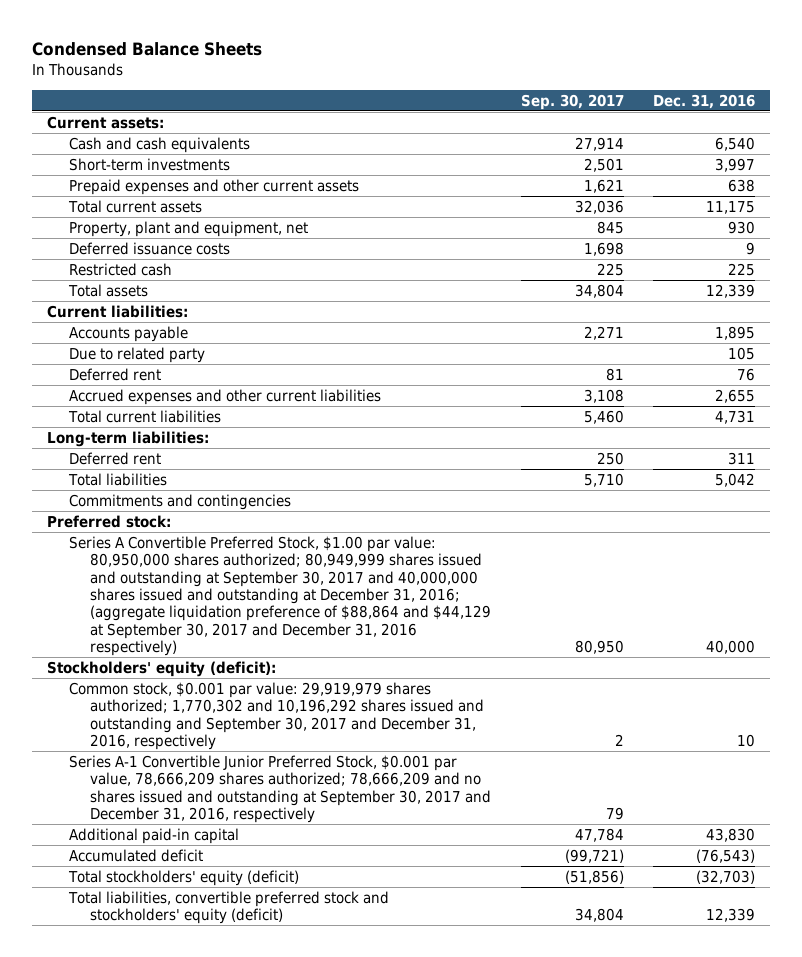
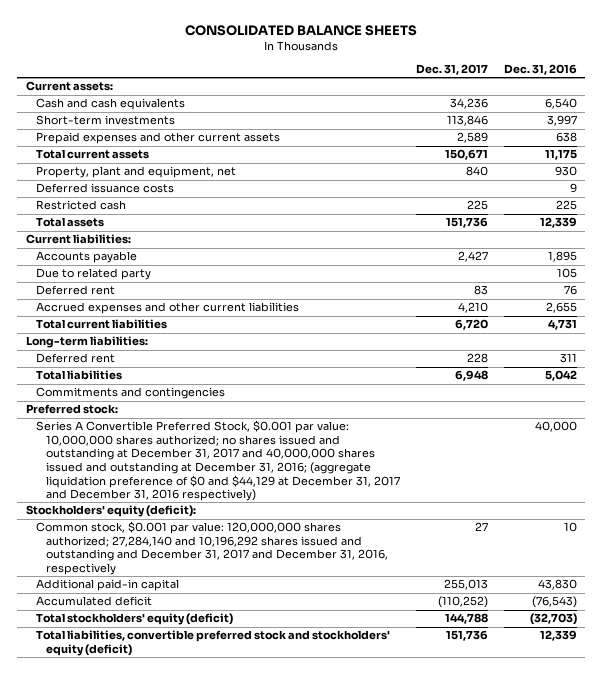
- Condensed Balance Sheets
+ CONSOLIDATED BALANCE SHEETS
- | Sep. 30, 2017 | Dec. 31, 2016
+ | Dec. 31, 2017 | Dec. 31, 2016
- Series A Convertible Preferred Stock, $1.00 par value: 80,950,000 shares authorized; 80,949,999 shares issued and outstanding at September 30, 2017 and 40,000,000 shares issued and outstanding at December 31, 2016; (aggregate liquidation preference of $88,864 and $44,129 at September 30, 2017 and December 31, 2016 respectively) | 80,950 | 40,000
+ Series A Convertible Preferred Stock, $0.001 par value: 10,000,000 shares authorized; no shares issued and outstanding at December 31, 2017 and 40,000,000 shares issued and outstanding at December 31, 2016; (aggregate liquidation preference of $0 and $44,129 at December 31, 2017 and December 31, 2016 respectively) | | 40,000
- Common stock, $0.001 par value: 29,919,979 shares authorized; 1,770,302 and 10,196,292 shares issued and outstanding and September 30, 2017 and December 31, 2016, respectively | 2 | 10
- Series A-1 Convertible Junior Preferred Stock, $0.001 par value, 78,666,209 shares authorized; 78,666,209 and no shares issued and outstanding at September 30, 2017 and December 31, 2016, respectively | 79 |
+ Common stock, $0.001 par value: 120,000,000 shares authorized; 27,284,140 and 10,196,292 shares issued and outstanding and December 31, 2017 and December 31, 2016, respectively | 27 | 10

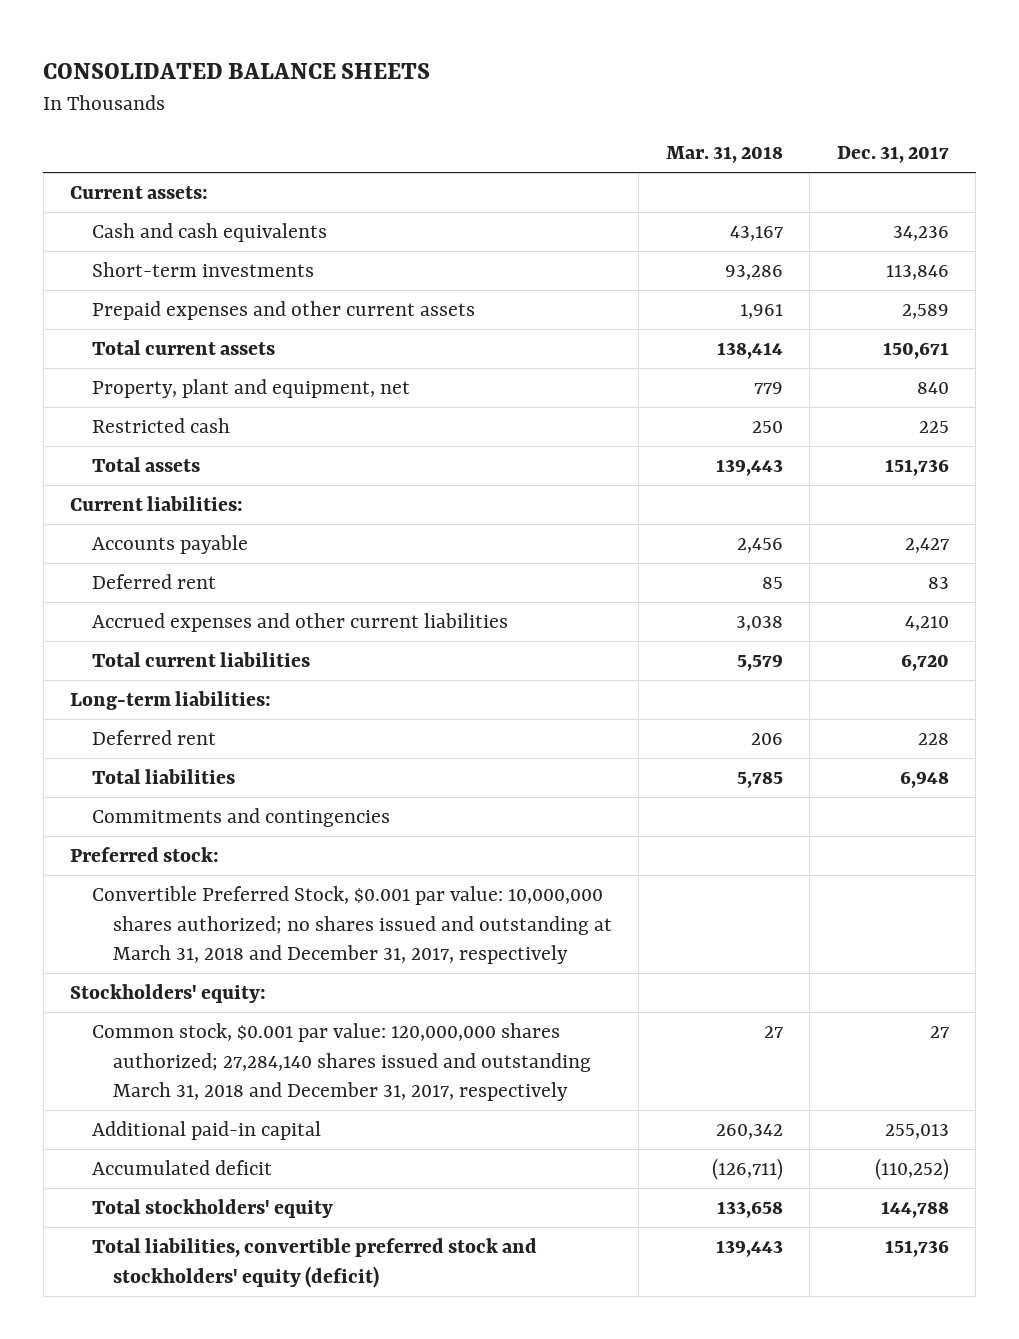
- | Dec. 31, 2017 | Dec. 31, 2016
+ | Mar. 31, 2018 | Dec. 31, 2017
- Deferred issuance costs | | 9
- Due to related party | | 105
- Series A Convertible Preferred Stock, $0.001 par value: 10,000,000 shares authorized; no shares issued and outstanding at December 31, 2017 and 40,000,000 shares issued and outstanding at December 31, 2016; (aggregate liquidation preference of $0 and $44,129 at December 31, 2017 and December 31, 2016 respectively) | | 40,000
- Stockholders' equity (deficit):
- Common stock, $0.001 par value: 120,000,000 shares authorized; 27,284,140 and 10,196,292 shares issued and outstanding and December 31, 2017 and December 31, 2016, respectively | 27 | 10
+ Convertible Preferred Stock, $0.001 par value: 10,000,000 shares authorized; no shares issued and outstanding at March 31, 2018 and December 31, 2017, respectively
+ Stockholders' equity:
+ Common stock, $0.001 par value: 120,000,000 shares authorized; 27,284,140 shares issued and outstanding March 31, 2018 and December 31, 2017, respectively | 27 | 27
- Total stockholders' equity (deficit) | 144,788 | (32,703)
+ Total stockholders' equity | 133,658 | 144,788

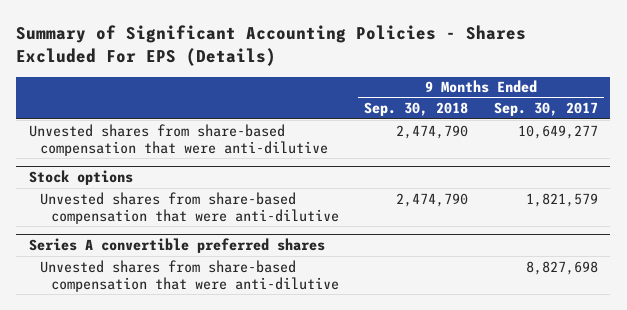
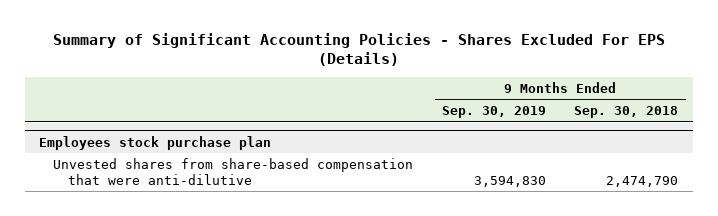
- | 9 Months Ended Sep. 30, 2018 | 9 Months Ended Sep. 30, 2017
+ | 9 Months Ended Sep. 30, 2019 | 9 Months Ended Sep. 30, 2018
- Unvested shares from share-based compensation that were anti-dilutive | 2,474,790 | 10,649,277
- Stock options
+ Employees stock purchase plan
- Series A convertible preferred shares
- Unvested shares from share-based compensation that were anti-dilutive | | 8,827,698

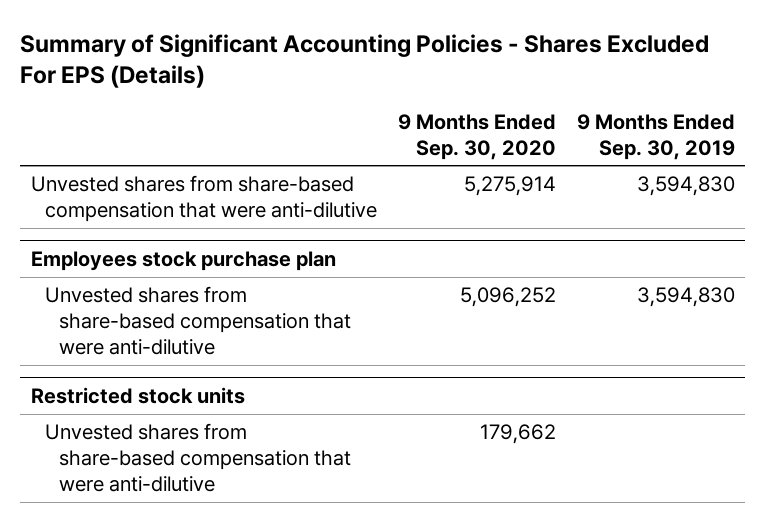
- | 9 Months Ended Sep. 30, 2019 | 9 Months Ended Sep. 30, 2018
+ | 9 Months Ended Sep. 30, 2020 | 9 Months Ended Sep. 30, 2019
+ Unvested shares from share-based compensation that were anti-dilutive | 5,275,914 | 3,594,830
+ Restricted stock units
+ Unvested shares from share-based compensation that were anti-dilutive | 179,662 |

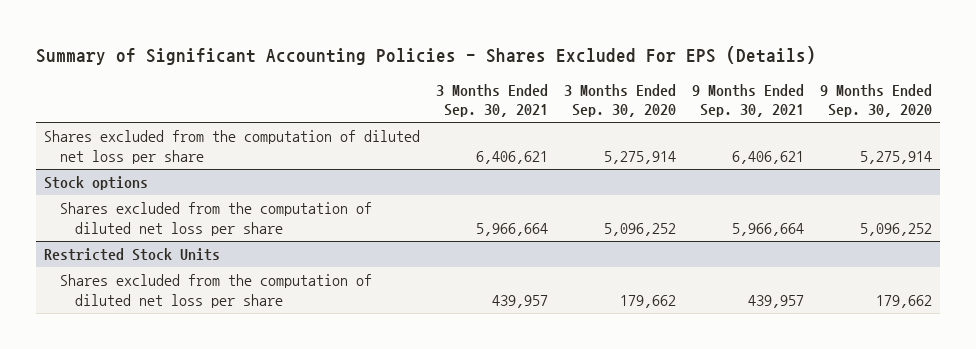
- | 9 Months Ended Sep. 30, 2020 | 9 Months Ended Sep. 30, 2019
+ | 3 Months Ended Sep. 30, 2021 | 3 Months Ended Sep. 30, 2020 | 9 Months Ended Sep. 30, 2021 | 9 Months Ended Sep. 30, 2020
- Unvested shares from share-based compensation that were anti-dilutive | 5,275,914 | 3,594,830
- Employees stock purchase plan
- Unvested shares from share-based compensation that were anti-dilutive | 5,096,252 | 3,594,830
- Restricted stock units
- Unvested shares from share-based compensation that were anti-dilutive | 179,662 |
+ Shares excluded from the computation of diluted net loss per share | 6,406,621 | 5,275,914 | 6,406,621 | 5,275,914
+ Stock options
+ Shares excluded from the computation of diluted net loss per share | 5,966,664 | 5,096,252 | 5,966,664 | 5,096,252
+ Restricted Stock Units
+ Shares excluded from the computation of diluted net loss per share | 439,957 | 179,662 | 439,957 | 179,662

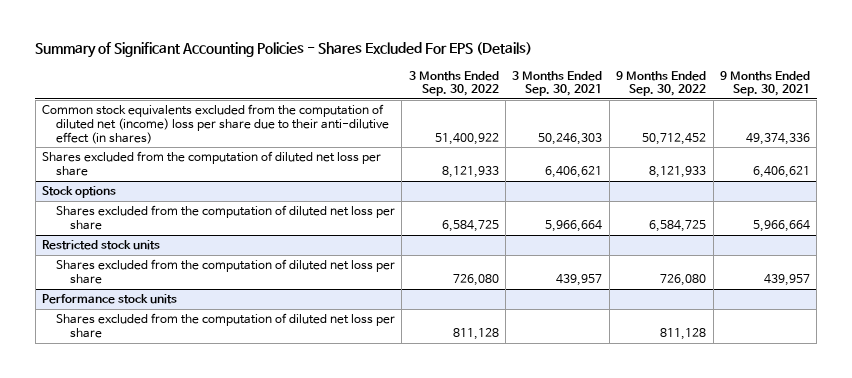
- | 3 Months Ended Sep. 30, 2021 | 3 Months Ended Sep. 30, 2020 | 9 Months Ended Sep. 30, 2021 | 9 Months Ended Sep. 30, 2020
+ | 3 Months Ended Sep. 30, 2022 | 3 Months Ended Sep. 30, 2021 | 9 Months Ended Sep. 30, 2022 | 9 Months Ended Sep. 30, 2021
+ Common stock equivalents excluded from the computation of diluted net (income) loss per share due to their anti-dilutive effect (in shares) | 51,400,922 | 50,246,303 | 50,712,452 | 49,374,336
- Restricted Stock Units
+ Restricted stock units
+ Performance stock units
+ Shares excluded from the computation of diluted net loss per share | 811,128 | | 811,128 |

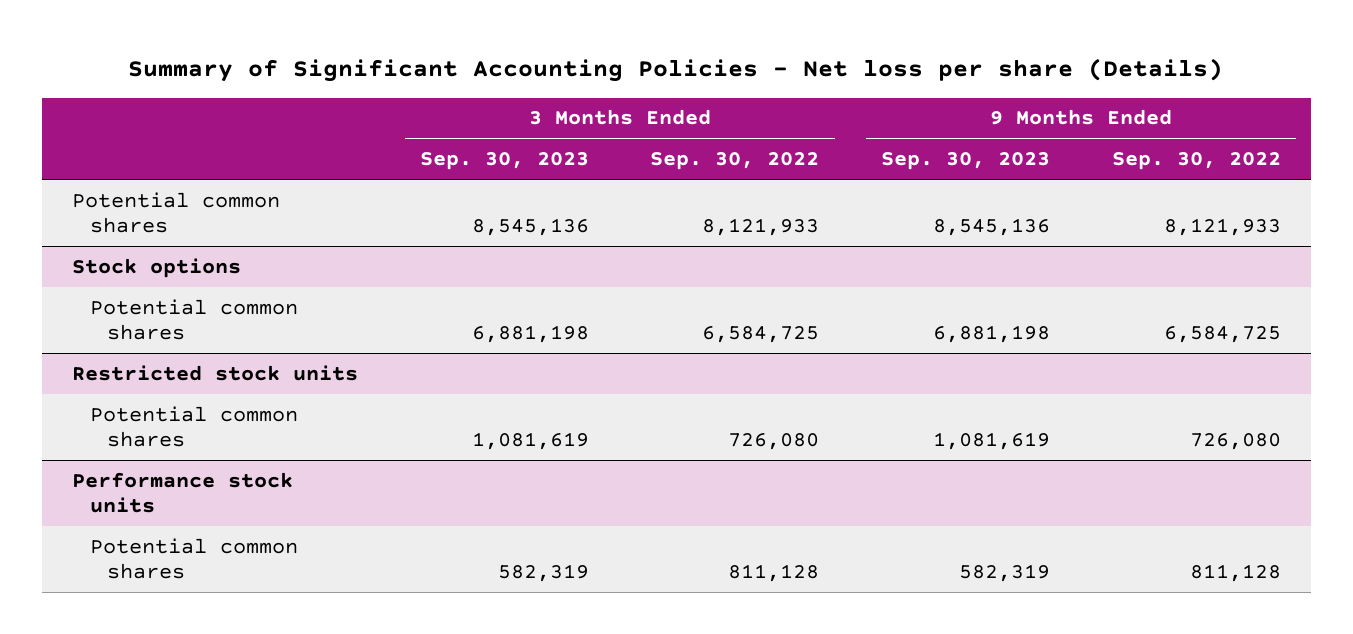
- Summary of Significant Accounting Policies - Shares Excluded For EPS (Details)
+ Summary of Significant Accounting Policies - Net loss per share (Details)
- | 3 Months Ended Sep. 30, 2022 | 3 Months Ended Sep. 30, 2021 | 9 Months Ended Sep. 30, 2022 | 9 Months Ended Sep. 30, 2021
+ | 3 Months Ended Sep. 30, 2023 | 3 Months Ended Sep. 30, 2022 | 9 Months Ended Sep. 30, 2023 | 9 Months Ended Sep. 30, 2022
- Common stock equivalents excluded from the computation of diluted net (income) loss per share due to their anti-dilutive effect (in shares) | 51,400,922 | 50,246,303 | 50,712,452 | 49,374,336
- Shares excluded from the computation of diluted net loss per share | 8,121,933 | 6,406,621 | 8,121,933 | 6,406,621
+ Potential common shares | 8,545,136 | 8,121,933 | 8,545,136 | 8,121,933
@ Stock options
- Shares excluded from the computation of diluted net loss per share | 6,584,725 | 5,966,664 | 6,584,725 | 5,966,664
+ Potential common shares | 6,881,198 | 6,584,725 | 6,881,198 | 6,584,725
@ Restricted stock units
- Shares excluded from the computation of diluted net loss per share | 726,080 | 439,957 | 726,080 | 439,957
+ Potential common shares | 1,081,619 | 726,080 | 1,081,619 | 726,080
@ Performance stock units
- Shares excluded from the computation of diluted net loss per share | 811,128 | | 811,128 |
+ Potential common shares | 582,319 | 811,128 | 582,319 | 811,128

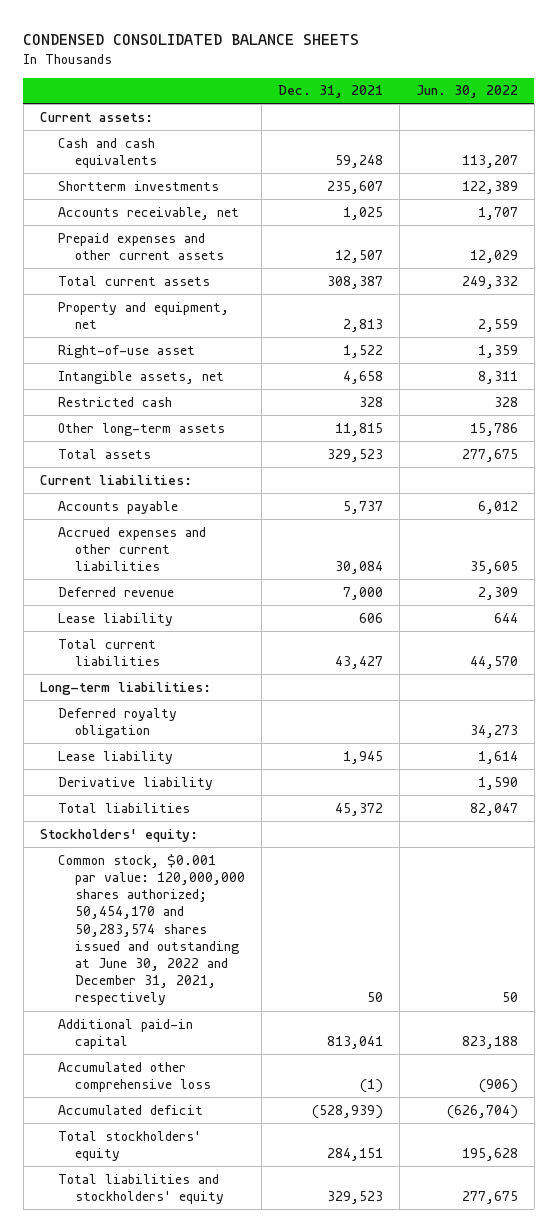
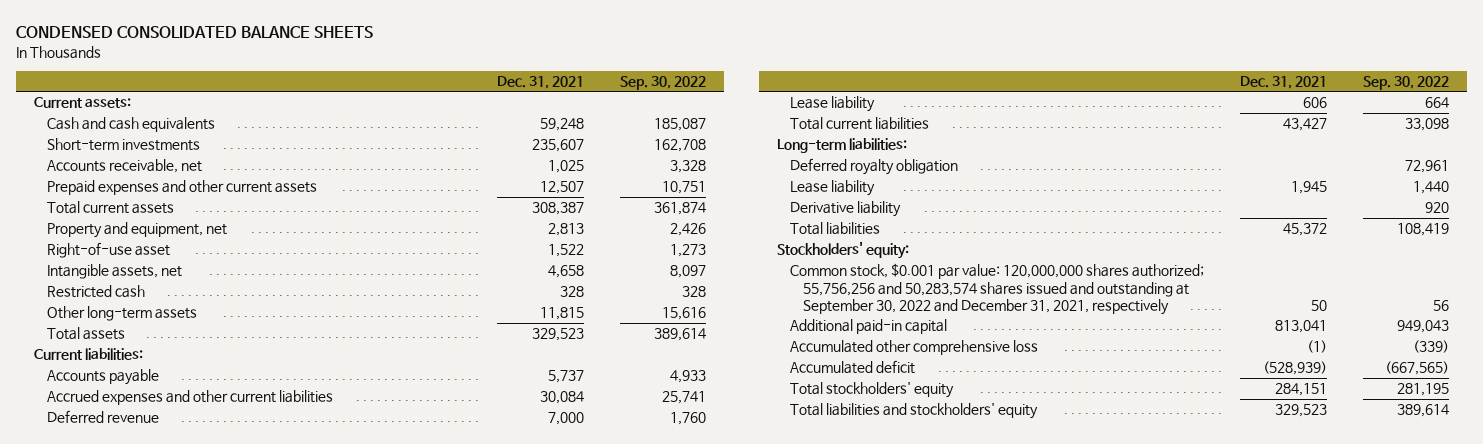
- | Dec. 31, 2021 | Jun. 30, 2022
+ | Dec. 31, 2021 | Sep. 30, 2022
- Shortterm investments | 235,607 | 122,389
+ Short-term investments | 235,607 | 162,708
- Common stock, $0.001 par value: 120,000,000 shares authorized; 50,454,170 and 50,283,574 shares issued and outstanding at June 30, 2022 and December 31, 2021, respectively | 50 | 50
+ Common stock, $0.001 par value: 120,000,000 shares authorized; 55,756,256 and 50,283,574 shares issued and outstanding at September 30, 2022 and December 31, 2021, respectively | 50 | 56

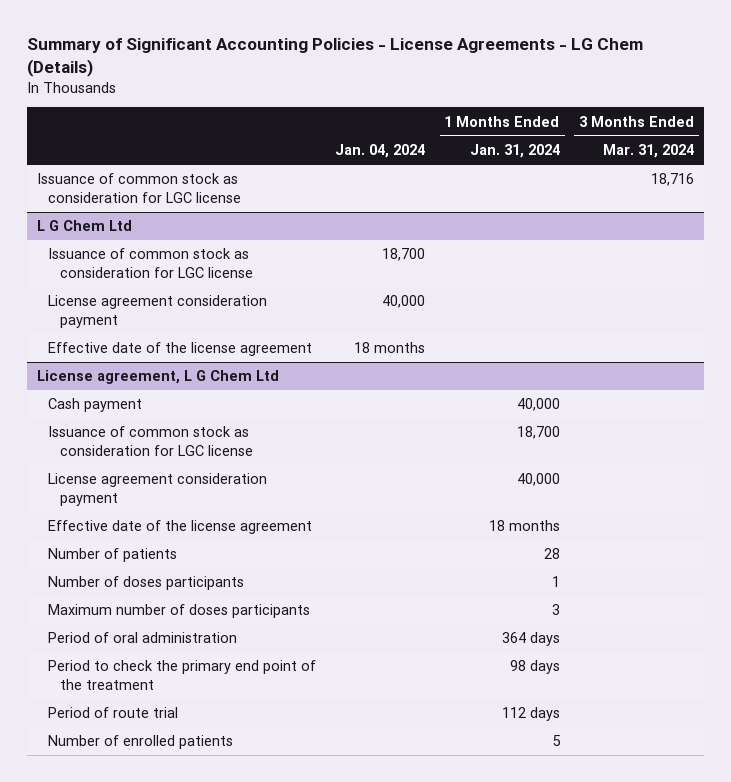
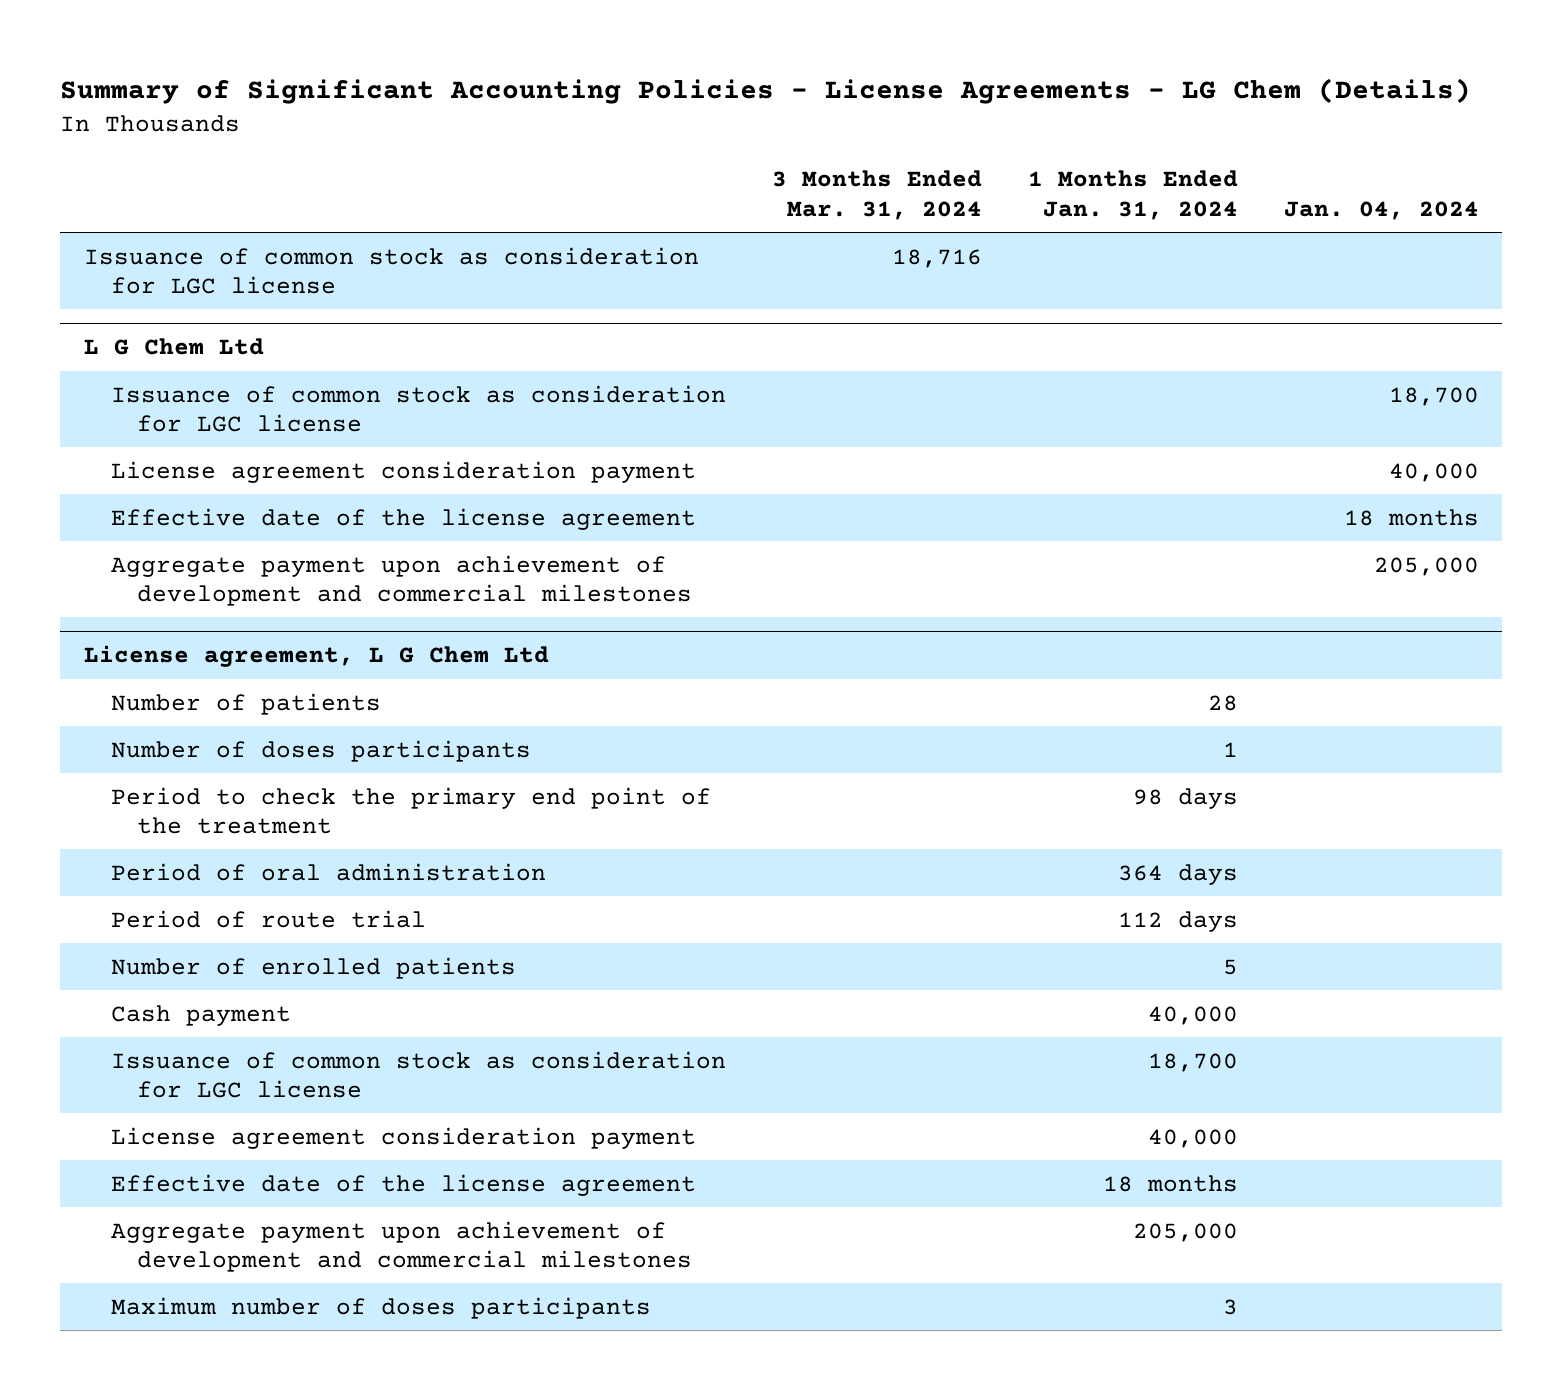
- | Jan. 04, 2024 | 1 Months Ended Jan. 31, 2024 | 3 Months Ended Mar. 31, 2024
+ | 3 Months Ended Mar. 31, 2024 | 1 Months Ended Jan. 31, 2024 | Jan. 04, 2024
@ L G Chem Ltd
+ Aggregate payment upon achievement of development and commercial milestones | | | 205,000
@ License agreement, L G Chem Ltd
moved down: Period of oral administration | | 364 days |
moved down: Cash payment | | 40,000 |
moved down: Issuance of common stock as consideration for LGC license | | 18,700 |
moved down: License agreement consideration payment | | 40,000 |
moved down: Effective date of the license agreement | | 18 months |
+ Aggregate payment upon achievement of development and commercial milestones | | 205,000 |
moved down: Maximum number of doses participants | | 3 |

